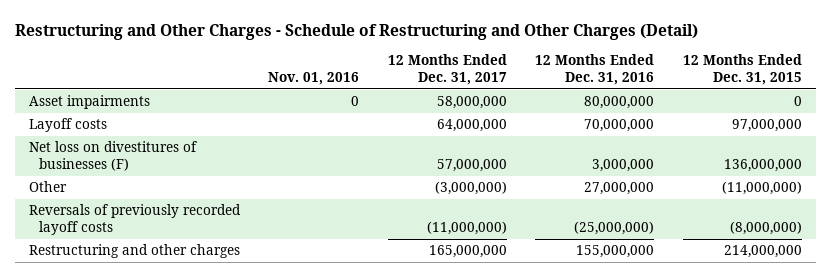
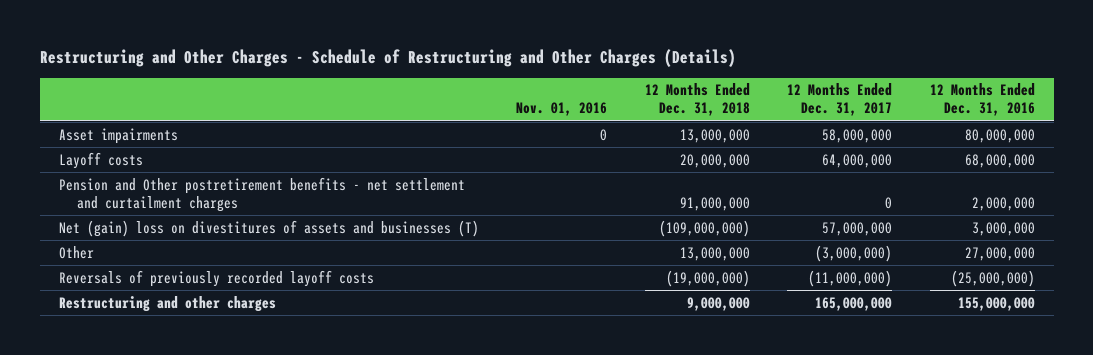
- Restructuring and Other Charges - Schedule of Restructuring and Other Charges (Detail)
+ Restructuring and Other Charges - Schedule of Restructuring and Other Charges (Details)
- | Nov. 01, 2016 | 12 Months Ended Dec. 31, 2017 | 12 Months Ended Dec. 31, 2016 | 12 Months Ended Dec. 31, 2015
+ | Nov. 01, 2016 | 12 Months Ended Dec. 31, 2018 | 12 Months Ended Dec. 31, 2017 | 12 Months Ended Dec. 31, 2016
- Layoff costs | | 64,000,000 | 70,000,000 | 97,000,000
- Net loss on divestitures of businesses (F) | | 57,000,000 | 3,000,000 | 136,000,000
+ Layoff costs | | 20,000,000 | 64,000,000 | 68,000,000
+ Pension and Other postretirement benefits - net settlement and curtailment charges | | 91,000,000 | 0 | 2,000,000
+ Net (gain) loss on divestitures of assets and businesses (T) | | (109,000,000) | 57,000,000 | 3,000,000

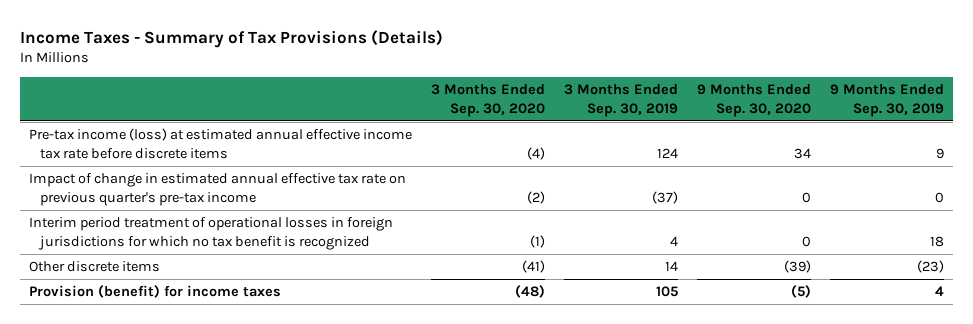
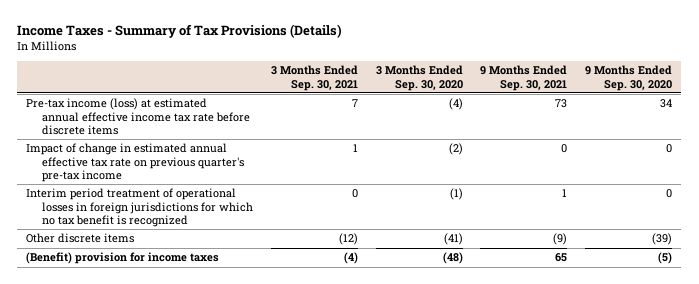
- | 3 Months Ended Sep. 30, 2020 | 3 Months Ended Sep. 30, 2019 | 9 Months Ended Sep. 30, 2020 | 9 Months Ended Sep. 30, 2019
+ | 3 Months Ended Sep. 30, 2021 | 3 Months Ended Sep. 30, 2020 | 9 Months Ended Sep. 30, 2021 | 9 Months Ended Sep. 30, 2020
- Provision (benefit) for income taxes | (48) | 105 | (5) | 4
+ (Benefit) provision for income taxes | (4) | (48) | 65 | (5)

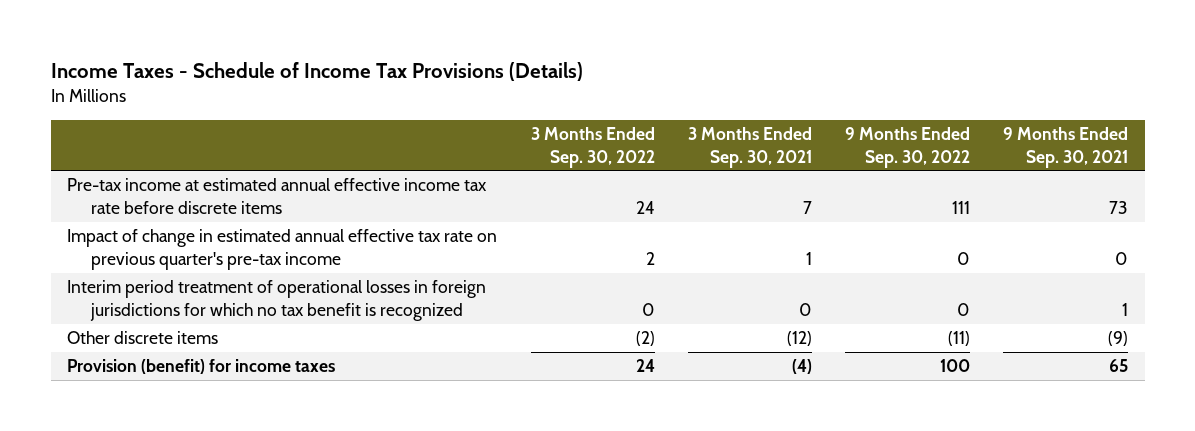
- Income Taxes - Summary of Tax Provisions (Details)
+ Income Taxes - Schedule of Income Tax Provisions (Details)
- | 3 Months Ended Sep. 30, 2021 | 3 Months Ended Sep. 30, 2020 | 9 Months Ended Sep. 30, 2021 | 9 Months Ended Sep. 30, 2020
+ | 3 Months Ended Sep. 30, 2022 | 3 Months Ended Sep. 30, 2021 | 9 Months Ended Sep. 30, 2022 | 9 Months Ended Sep. 30, 2021
- Pre-tax income (loss) at estimated annual effective income tax rate before discrete items | 7 | (4) | 73 | 34
+ Pre-tax income at estimated annual effective income tax rate before discrete items | 24 | 7 | 111 | 73
- (Benefit) provision for income taxes | (4) | (48) | 65 | (5)
+ Provision (benefit) for income taxes | 24 | (4) | 100 | 65

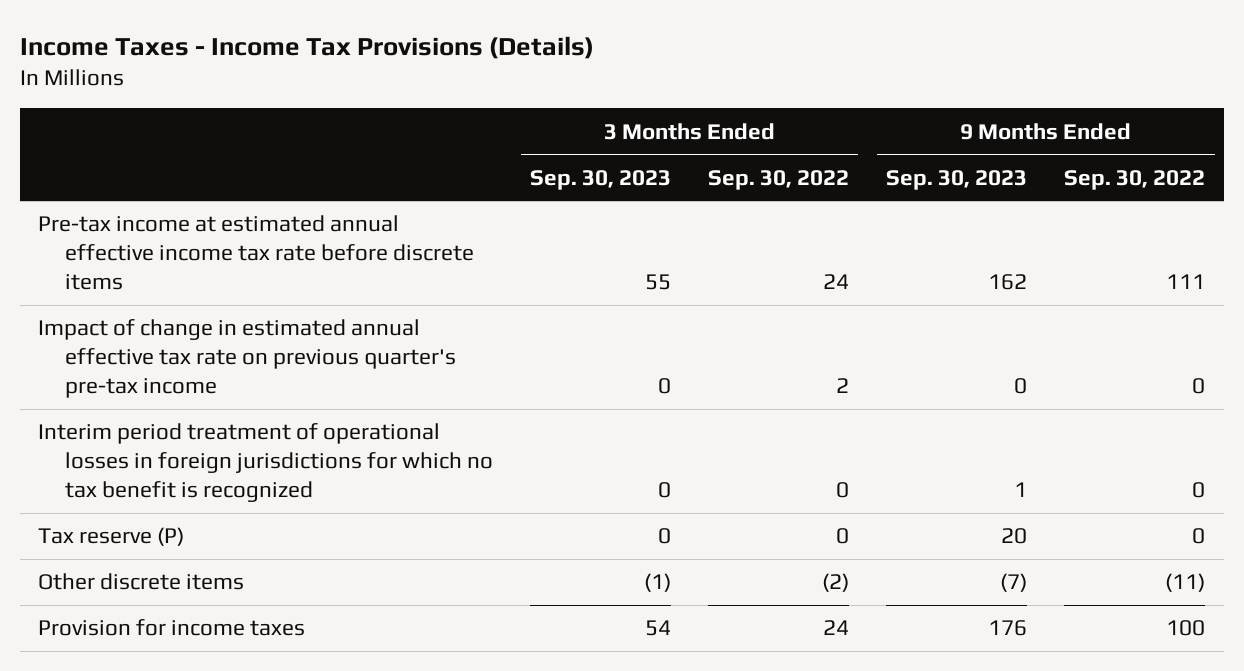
- Income Taxes - Schedule of Income Tax Provisions (Details)
+ Income Taxes - Income Tax Provisions (Details)
- | 3 Months Ended Sep. 30, 2022 | 3 Months Ended Sep. 30, 2021 | 9 Months Ended Sep. 30, 2022 | 9 Months Ended Sep. 30, 2021
+ | 3 Months Ended Sep. 30, 2023 | 3 Months Ended Sep. 30, 2022 | 9 Months Ended Sep. 30, 2023 | 9 Months Ended Sep. 30, 2022
+ Tax reserve (P) | 0 | 0 | 20 | 0
- Provision (benefit) for income taxes | 24 | (4) | 100 | 65
+ Provision for income taxes | 54 | 24 | 176 | 100

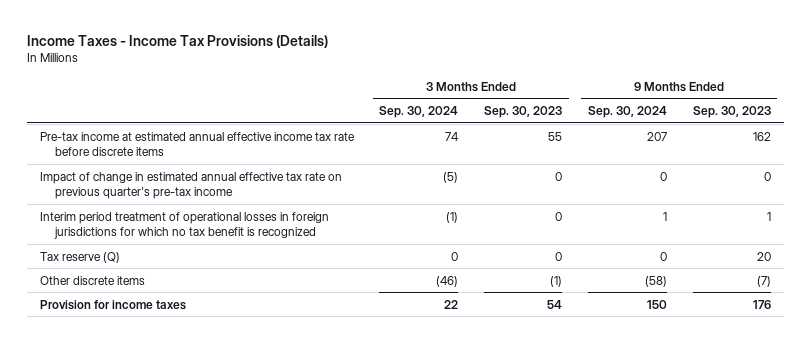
- | 3 Months Ended Sep. 30, 2023 | 3 Months Ended Sep. 30, 2022 | 9 Months Ended Sep. 30, 2023 | 9 Months Ended Sep. 30, 2022
+ | 3 Months Ended Sep. 30, 2024 | 3 Months Ended Sep. 30, 2023 | 9 Months Ended Sep. 30, 2024 | 9 Months Ended Sep. 30, 2023
- Tax reserve (P) | 0 | 0 | 20 | 0
+ Tax reserve (Q) | 0 | 0 | 0 | 20

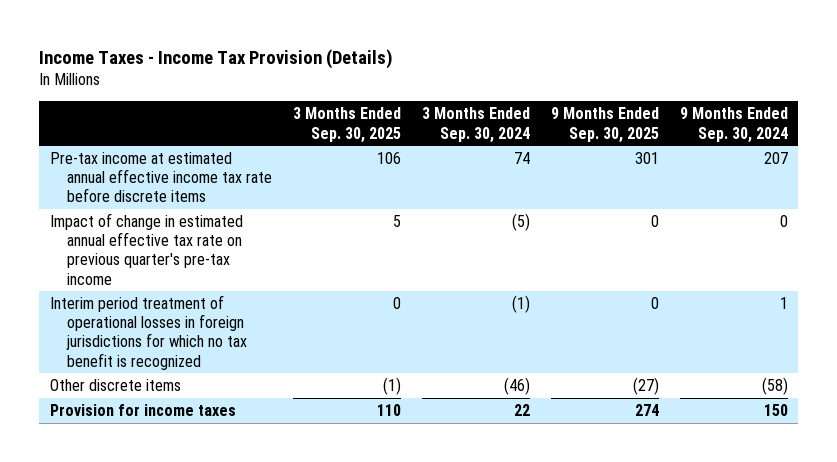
- Income Taxes - Income Tax Provisions (Details)
+ Income Taxes - Income Tax Provision (Details)
- | 3 Months Ended Sep. 30, 2024 | 3 Months Ended Sep. 30, 2023 | 9 Months Ended Sep. 30, 2024 | 9 Months Ended Sep. 30, 2023
+ | 3 Months Ended Sep. 30, 2025 | 3 Months Ended Sep. 30, 2024 | 9 Months Ended Sep. 30, 2025 | 9 Months Ended Sep. 30, 2024
- Tax reserve (Q) | 0 | 0 | 0 | 20

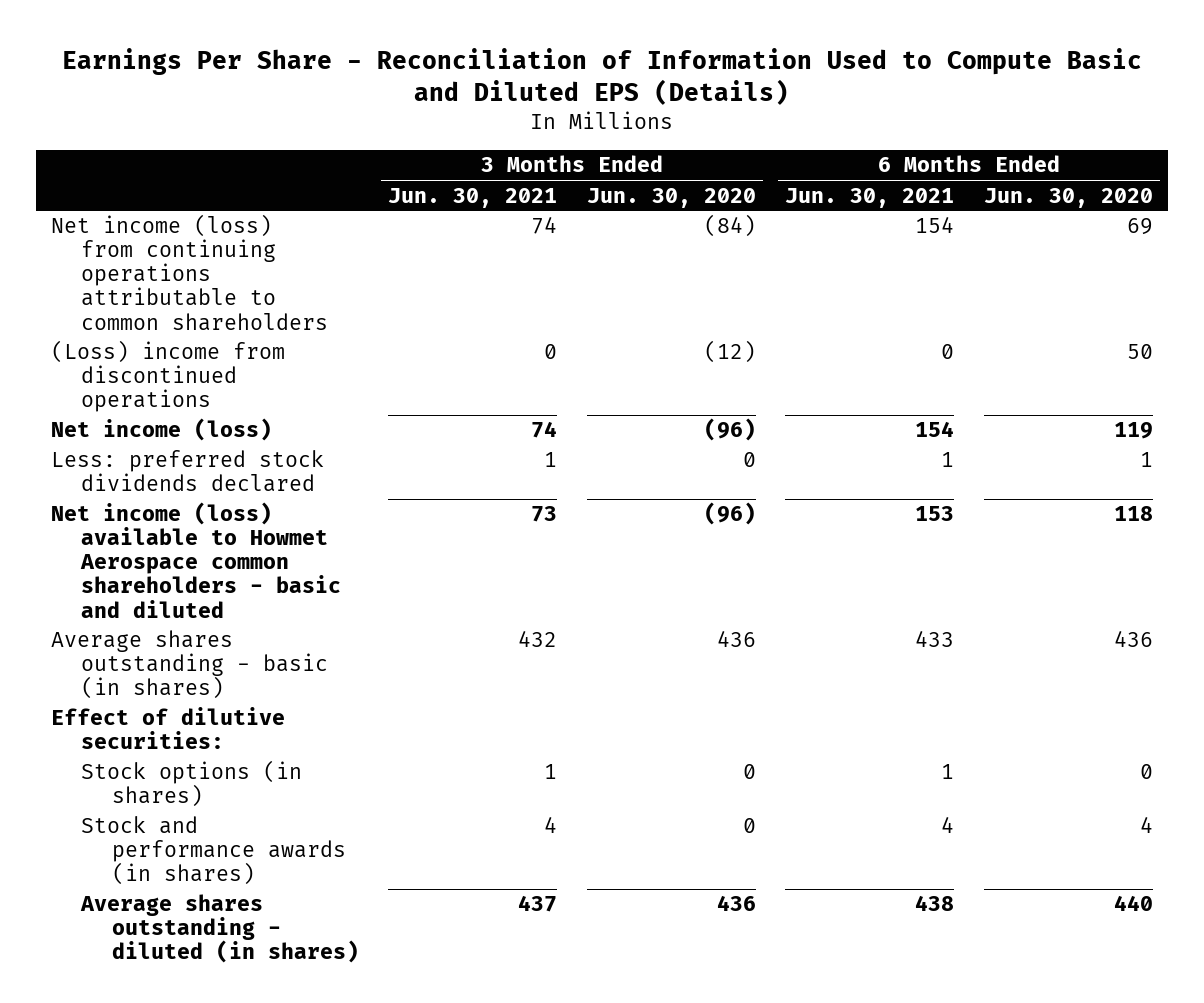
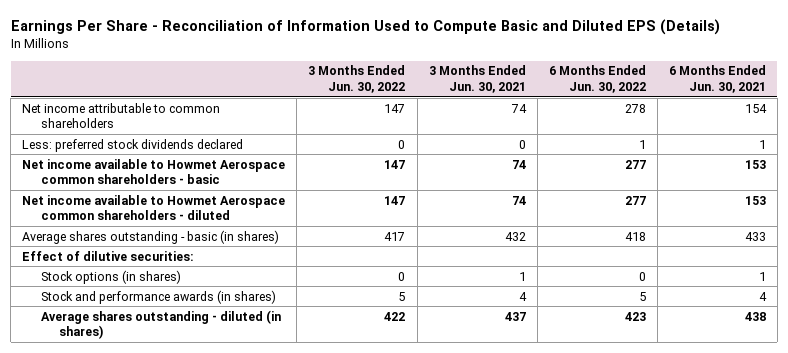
- | 3 Months Ended Jun. 30, 2021 | 3 Months Ended Jun. 30, 2020 | 6 Months Ended Jun. 30, 2021 | 6 Months Ended Jun. 30, 2020
+ | 3 Months Ended Jun. 30, 2022 | 3 Months Ended Jun. 30, 2021 | 6 Months Ended Jun. 30, 2022 | 6 Months Ended Jun. 30, 2021
- Net income (loss) from continuing operations attributable to common shareholders | 74 | (84) | 154 | 69
- (Loss) income from discontinued operations | 0 | (12) | 0 | 50
- Net income (loss) | 74 | (96) | 154 | 119
- Less: preferred stock dividends declared | 1 | 0 | 1 | 1
- Net income (loss) available to Howmet Aerospace common shareholders - basic and diluted | 73 | (96) | 153 | 118
+ Net income attributable to common shareholders | 147 | 74 | 278 | 154
+ Less: preferred stock dividends declared | 0 | 0 | 1 | 1
+ Net income available to Howmet Aerospace common shareholders - basic | 147 | 74 | 277 | 153
+ Net income available to Howmet Aerospace common shareholders - diluted | 147 | 74 | 277 | 153

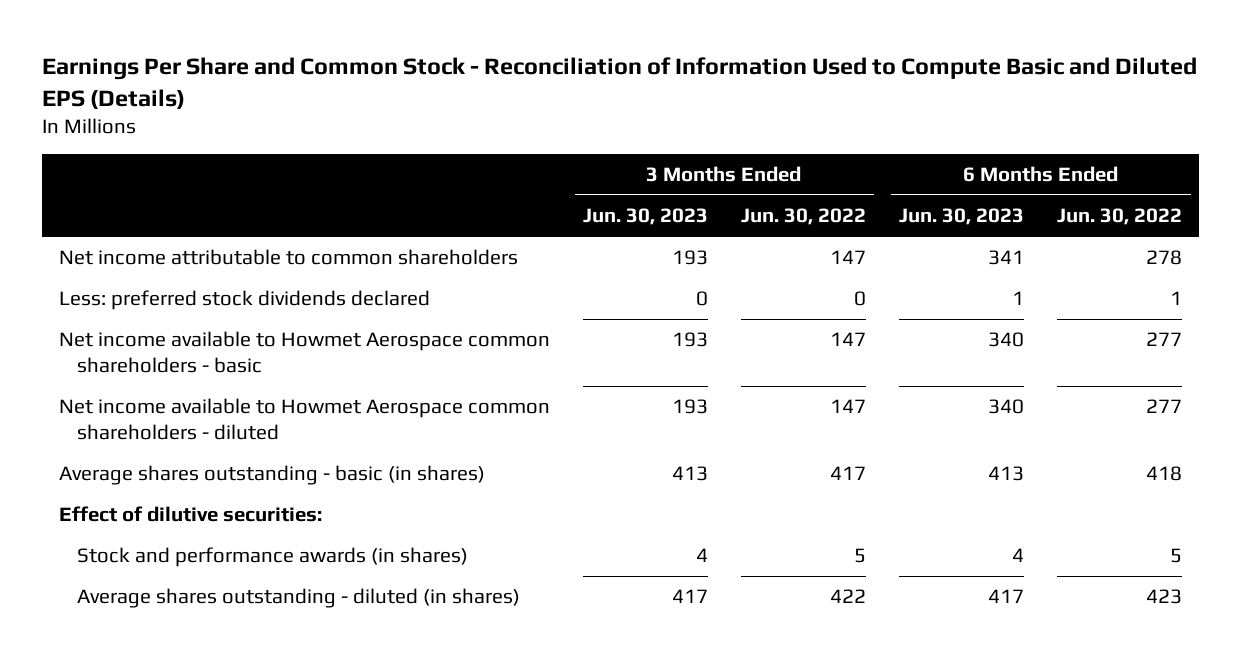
- Earnings Per Share - Reconciliation of Information Used to Compute Basic and Diluted EPS (Details)
+ Earnings Per Share and Common Stock - Reconciliation of Information Used to Compute Basic and Diluted EPS (Details)
- | 3 Months Ended Jun. 30, 2022 | 3 Months Ended Jun. 30, 2021 | 6 Months Ended Jun. 30, 2022 | 6 Months Ended Jun. 30, 2021
+ | 3 Months Ended Jun. 30, 2023 | 3 Months Ended Jun. 30, 2022 | 6 Months Ended Jun. 30, 2023 | 6 Months Ended Jun. 30, 2022
- Stock options (in shares) | 0 | 1 | 0 | 1

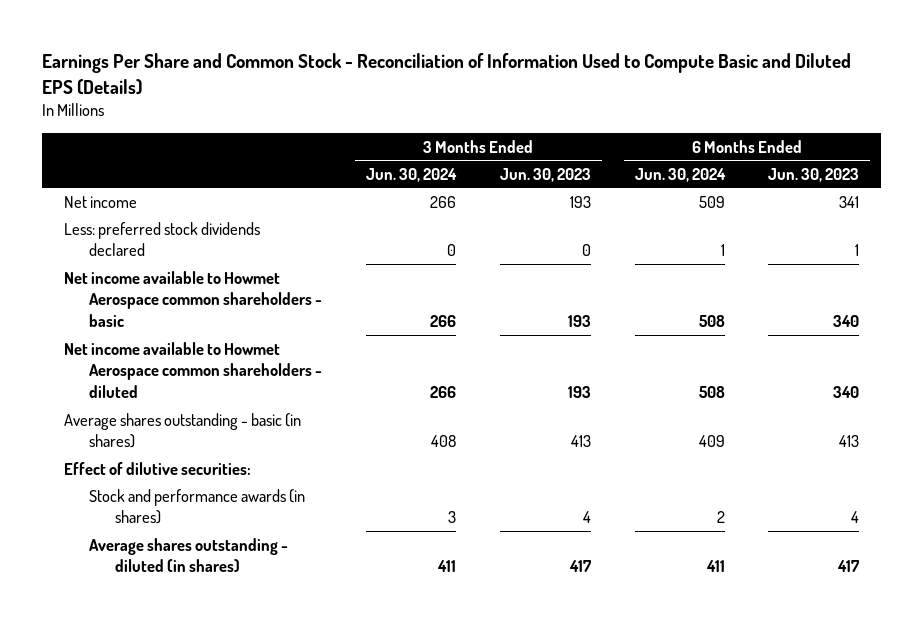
- | 3 Months Ended Jun. 30, 2023 | 3 Months Ended Jun. 30, 2022 | 6 Months Ended Jun. 30, 2023 | 6 Months Ended Jun. 30, 2022
+ | 3 Months Ended Jun. 30, 2024 | 3 Months Ended Jun. 30, 2023 | 6 Months Ended Jun. 30, 2024 | 6 Months Ended Jun. 30, 2023
- Net income attributable to common shareholders | 193 | 147 | 341 | 278
+ Net income | 266 | 193 | 509 | 341

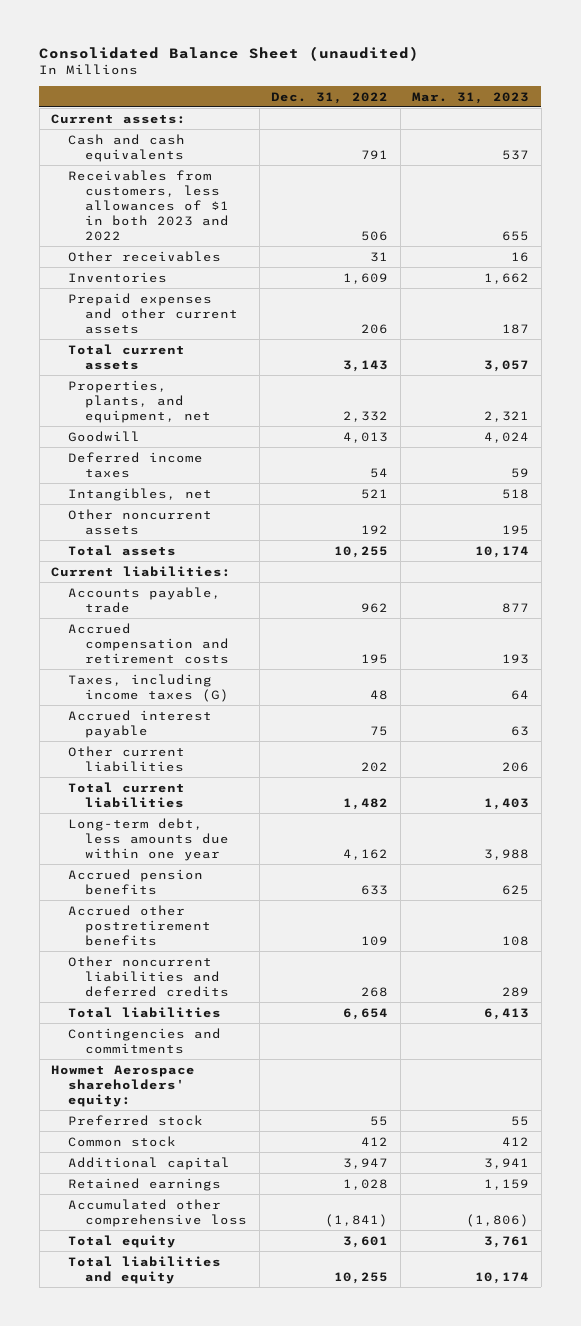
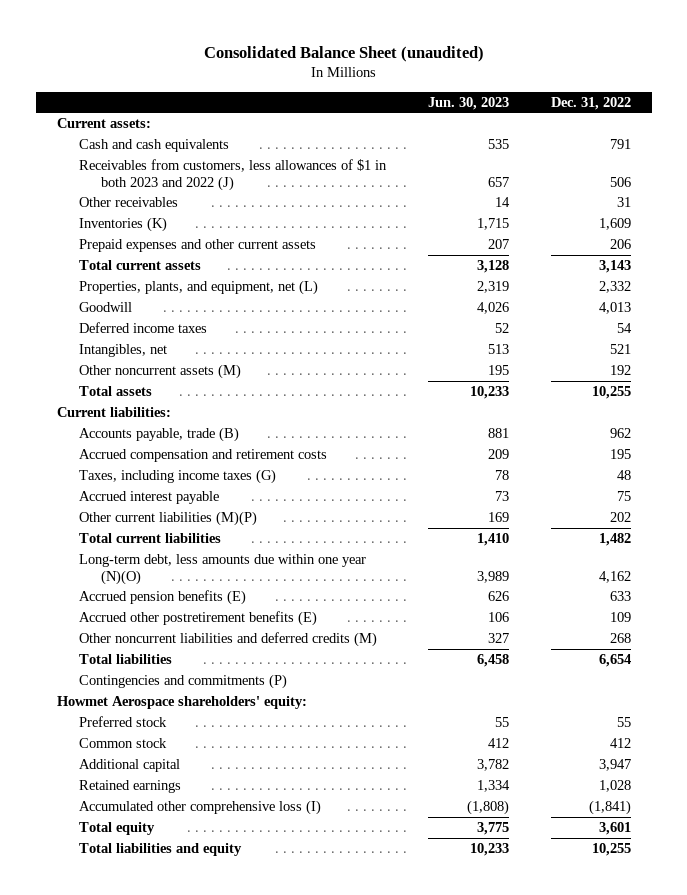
- | Dec. 31, 2022 | Mar. 31, 2023
+ | Jun. 30, 2023 | Dec. 31, 2022
- Receivables from customers, less allowances of $1 in both 2023 and 2022 | 506 | 655
+ Receivables from customers, less allowances of $1 in both 2023 and 2022 (J) | 657 | 506
- Inventories | 1,609 | 1,662
+ Inventories (K) | 1,715 | 1,609
- Properties, plants, and equipment, net | 2,332 | 2,321
+ Properties, plants, and equipment, net (L) | 2,319 | 2,332
- Other noncurrent assets | 192 | 195
+ Other noncurrent assets (M) | 195 | 192
- Accounts payable, trade | 962 | 877
+ Accounts payable, trade (B) | 881 | 962
- Other current liabilities | 202 | 206
+ Other current liabilities (M)(P) | 169 | 202
- Long-term debt, less amounts due within one year | 4,162 | 3,988
- Accrued pension benefits | 633 | 625
- Accrued other postretirement benefits | 109 | 108
- Other noncurrent liabilities and deferred credits | 268 | 289
+ Long-term debt, less amounts due within one year (N)(O) | 3,989 | 4,162
+ Accrued pension benefits (E) | 626 | 633
+ Accrued other postretirement benefits (E) | 106 | 109
+ Other noncurrent liabilities and deferred credits (M) | 327 | 268
- Contingencies and commitments
+ Contingencies and commitments (P)
- Accumulated other comprehensive loss | (1,841) | (1,806)
+ Accumulated other comprehensive loss (I) | (1,808) | (1,841)

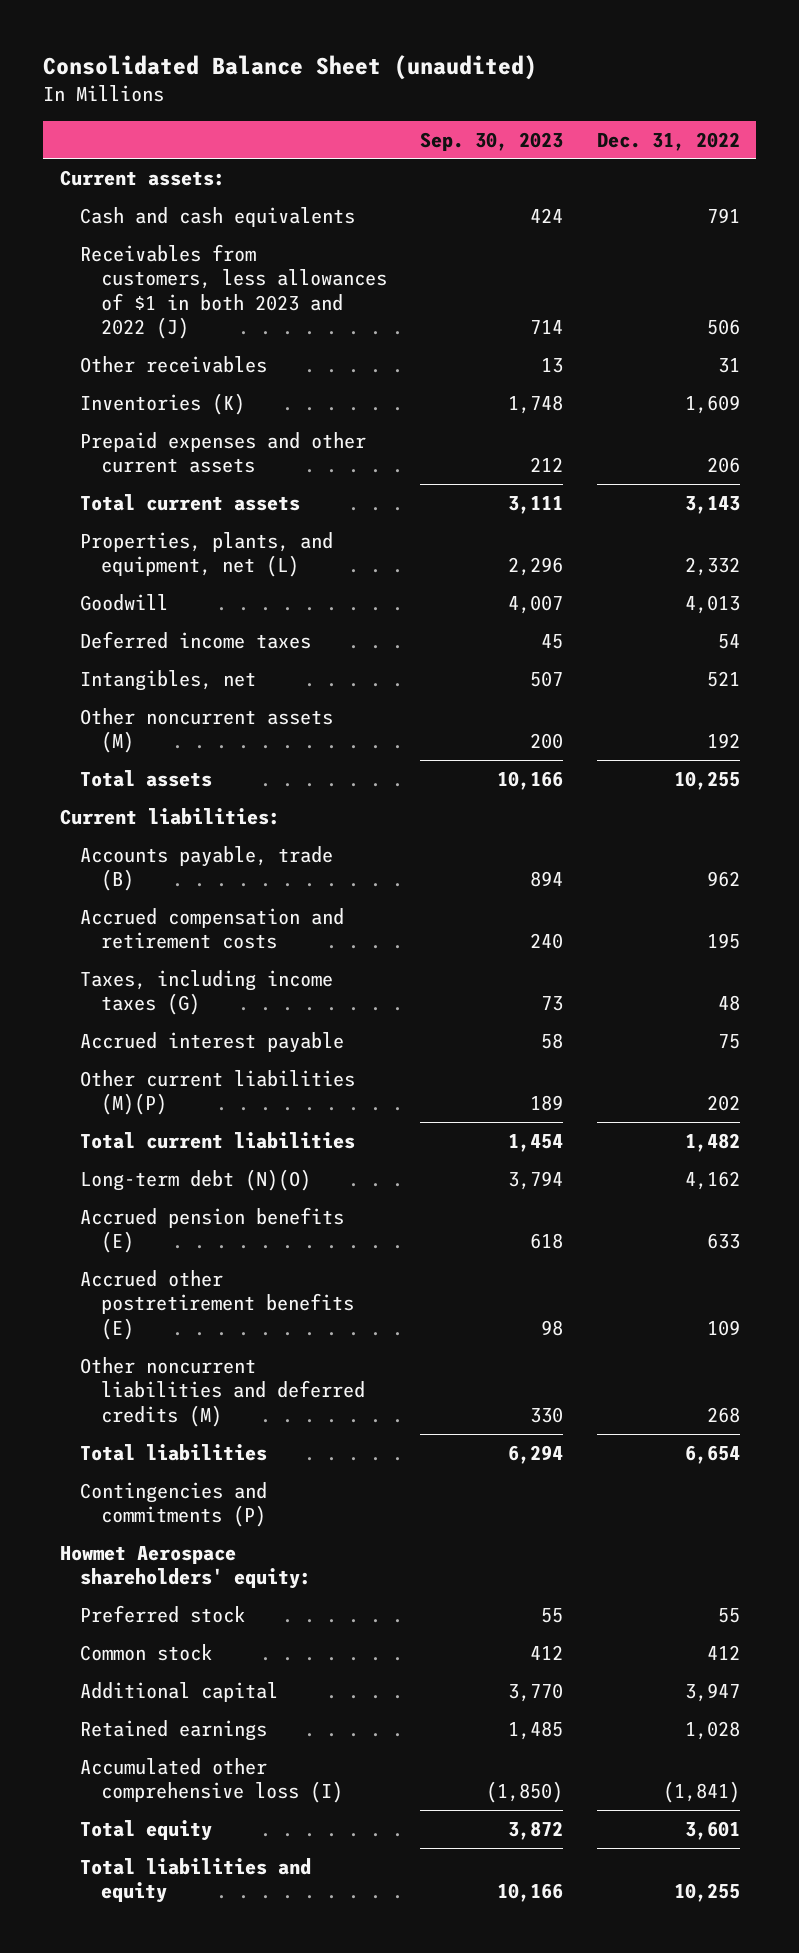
- | Jun. 30, 2023 | Dec. 31, 2022
+ | Sep. 30, 2023 | Dec. 31, 2022
- Long-term debt, less amounts due within one year (N)(O) | 3,989 | 4,162
+ Long-term debt (N)(O) | 3,794 | 4,162

